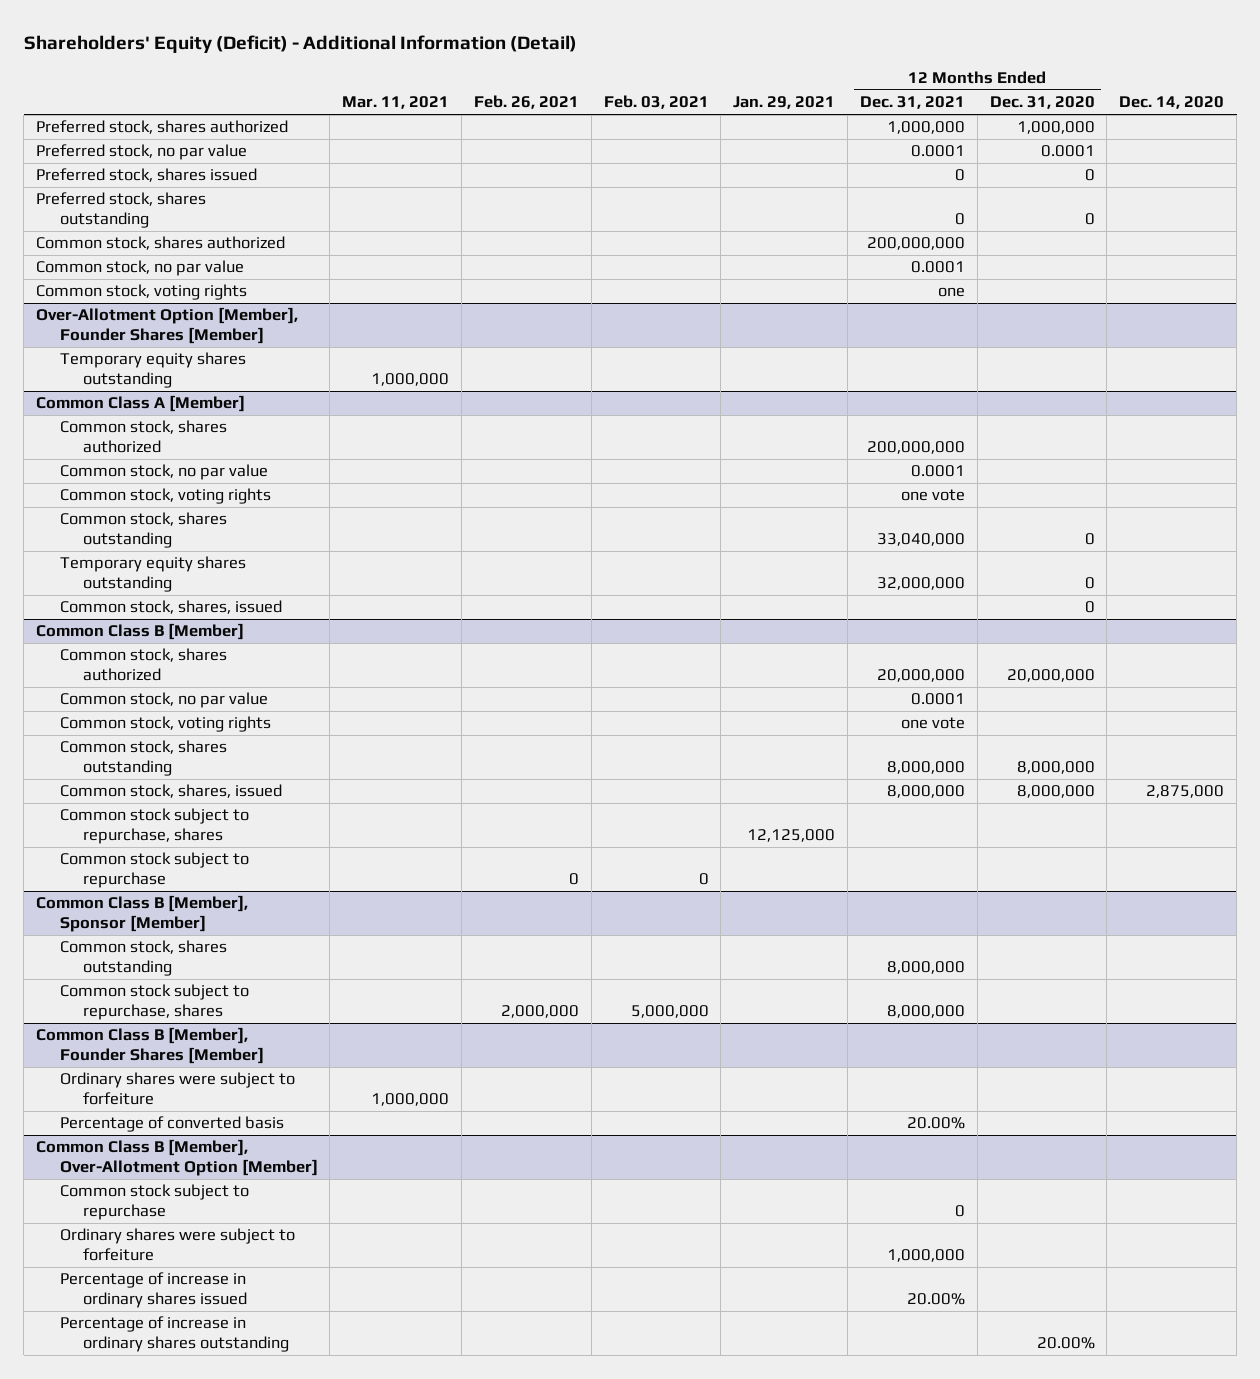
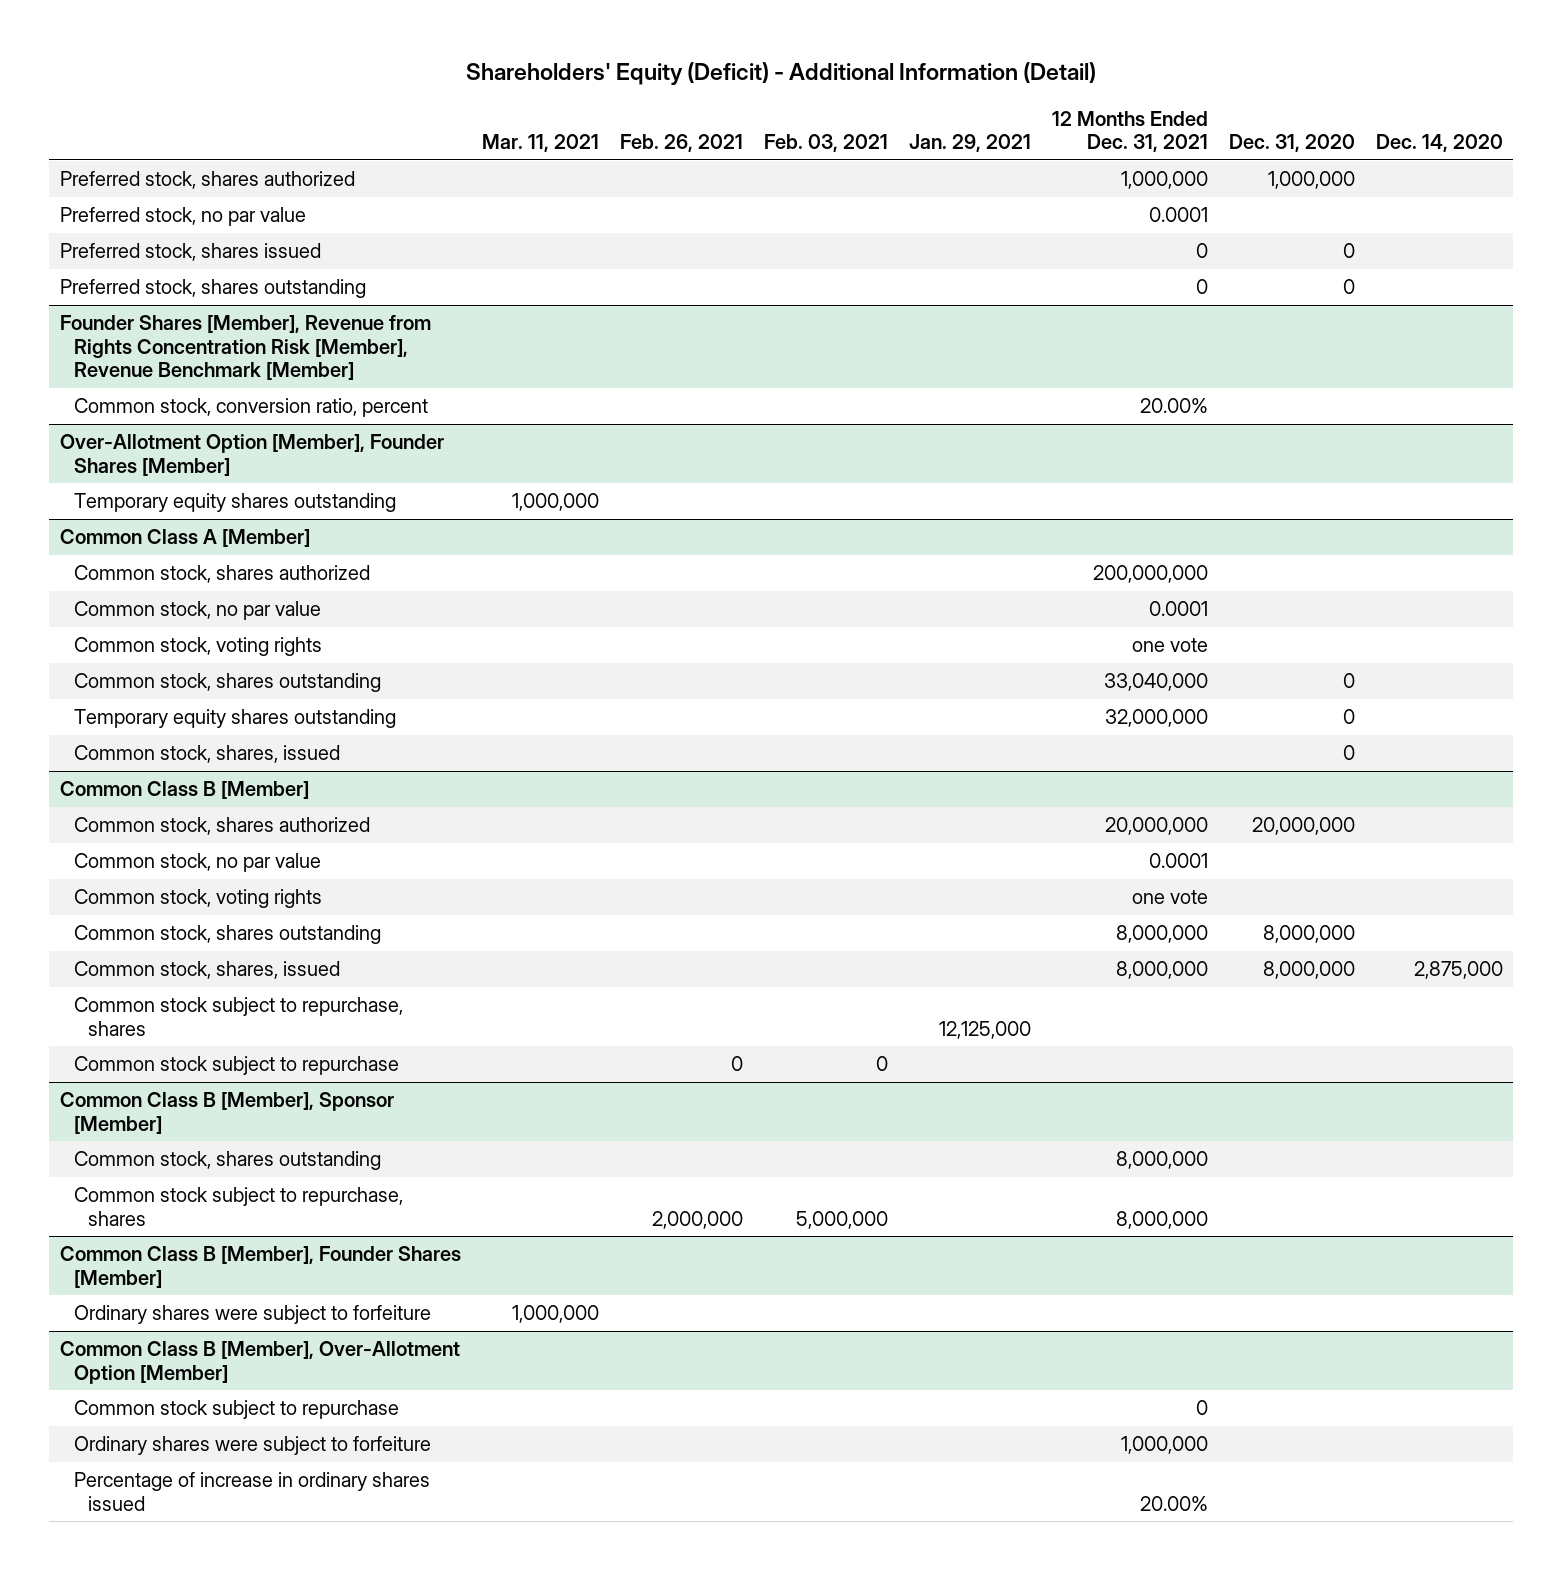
- | Mar. 11, 2021 | Feb. 26, 2021 | Feb. 03, 2021 | Jan. 29, 2021 | 12 Months Ended Dec. 31, 2021 | 12 Months Ended Dec. 31, 2020 | Dec. 14, 2020
+ | Mar. 11, 2021 | Feb. 26, 2021 | Feb. 03, 2021 | Jan. 29, 2021 | 12 Months Ended Dec. 31, 2021 | Dec. 31, 2020 | Dec. 14, 2020
- Common stock, shares authorized | | | | | 200,000,000 | |
- Common stock, no par value | | | | | 0.0001 | |
- Common stock, voting rights | | | | | one | |
+ Founder Shares [Member], Revenue from Rights Concentration Risk [Member], Revenue Benchmark [Member]
+ Common stock, conversion ratio, percent | | | | | 20.00% | |
@ Common Class B [Member], Founder Shares [Member]
- Percentage of converted basis | | | | | 20.00% | |
@ Common Class B [Member], Over-Allotment Option [Member]
- Percentage of increase in ordinary shares outstanding | | | | | | 20.00% |

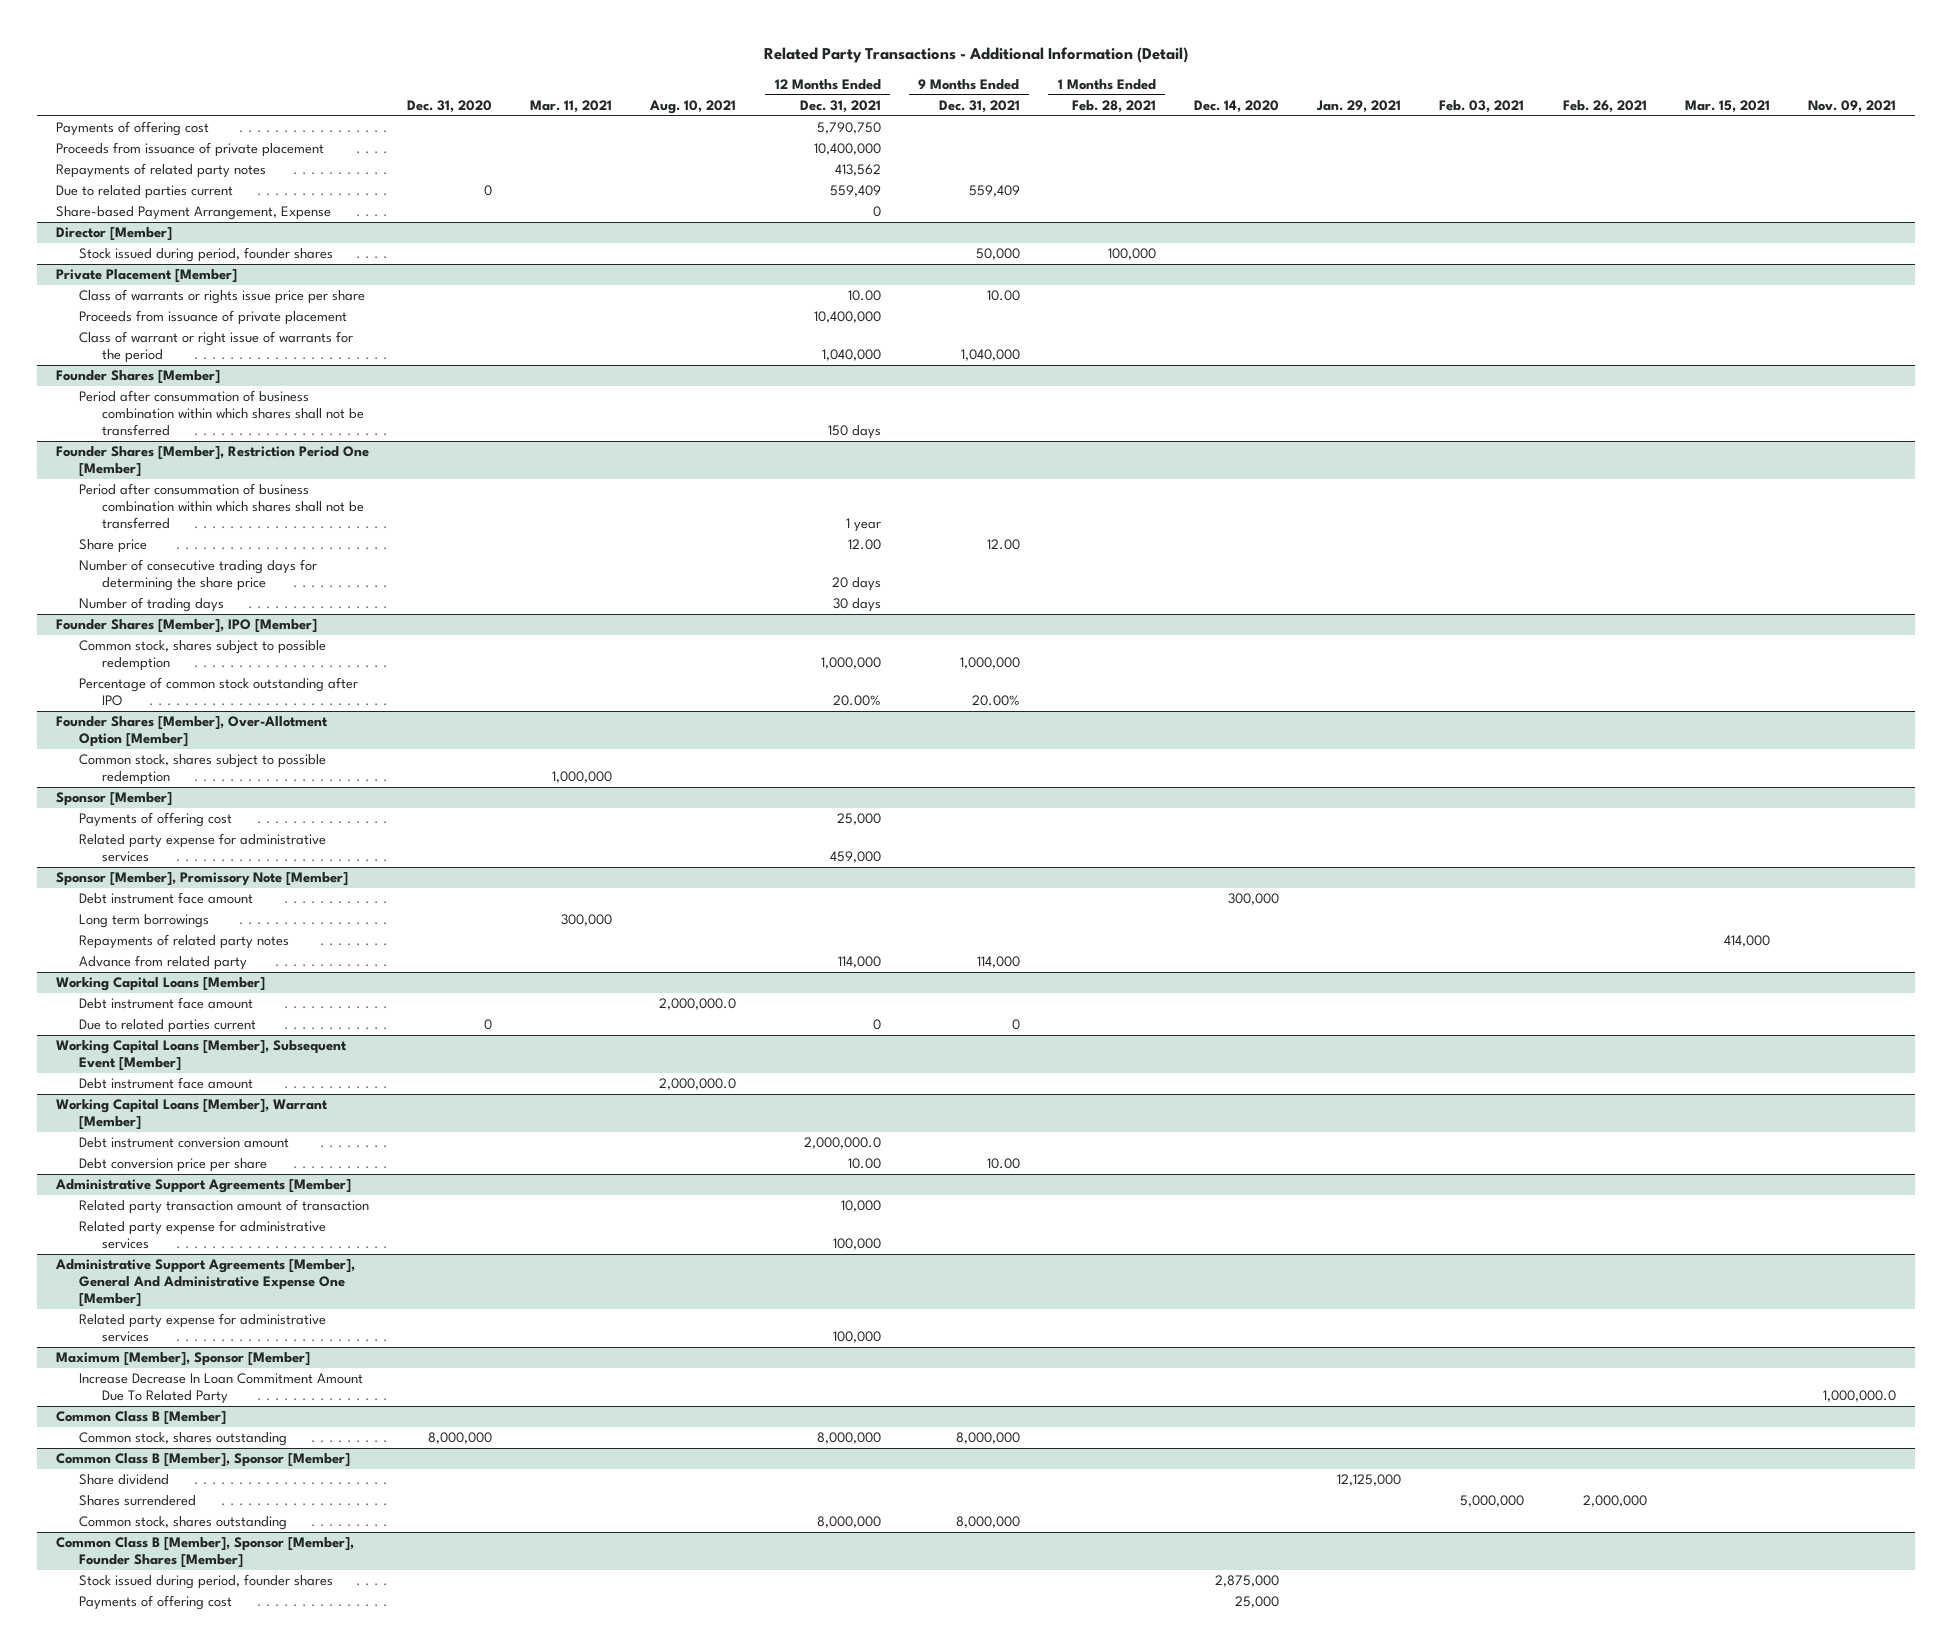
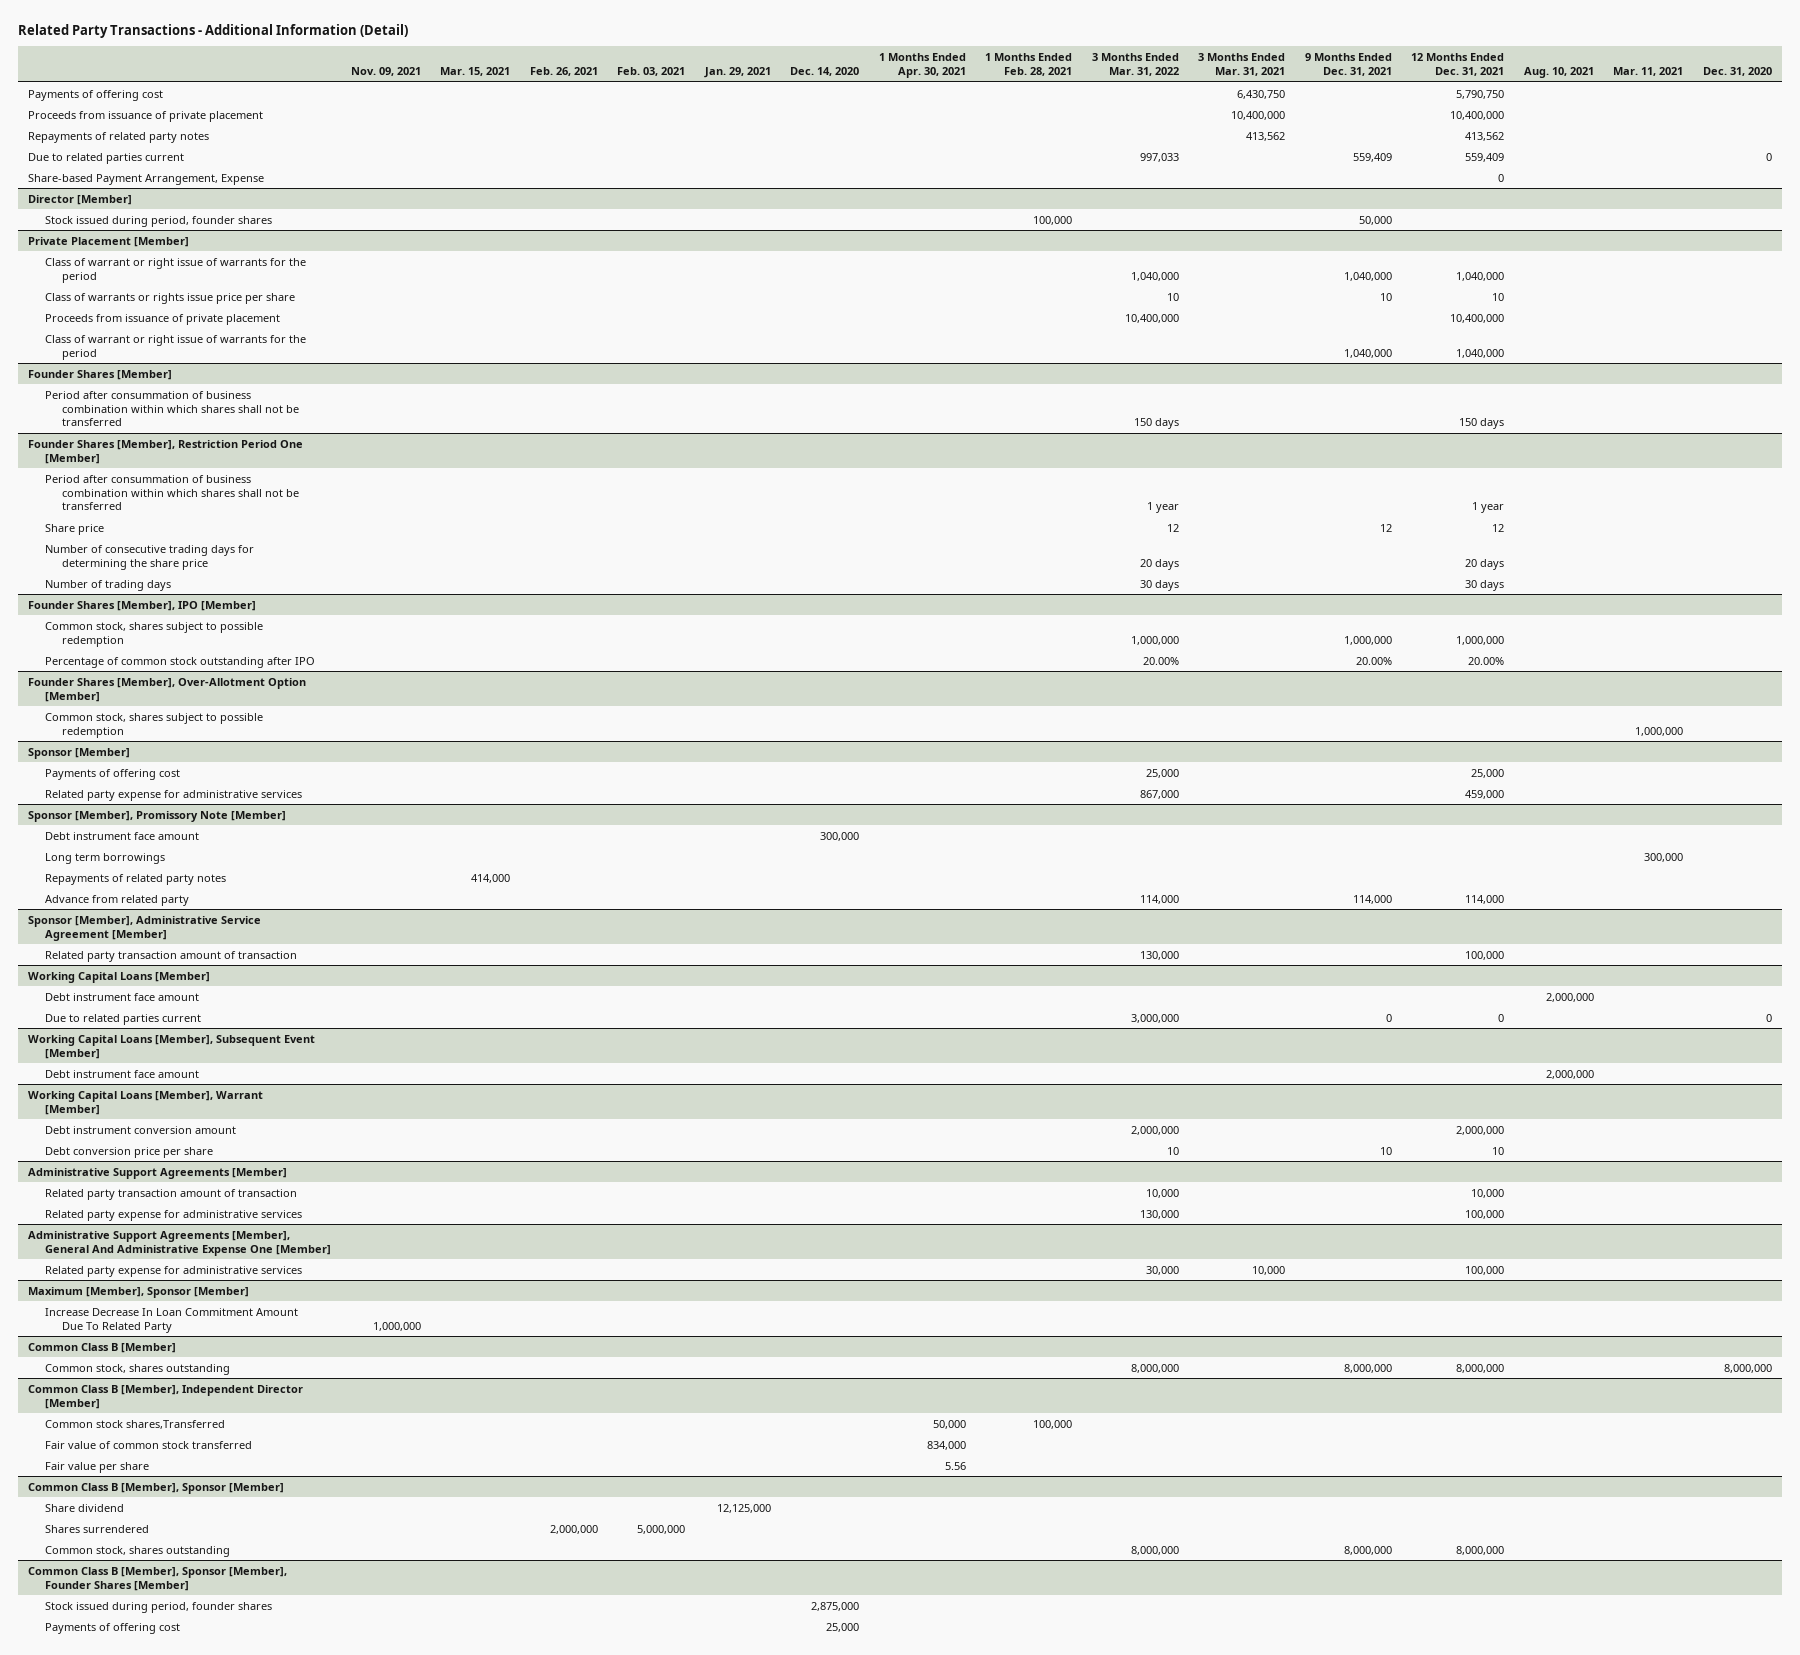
- | Dec. 31, 2020 | Mar. 11, 2021 | Aug. 10, 2021 | 12 Months Ended Dec. 31, 2021 | 9 Months Ended Dec. 31, 2021 | 1 Months Ended Feb. 28, 2021 | Dec. 14, 2020 | Jan. 29, 2021 | Feb. 03, 2021 | Feb. 26, 2021 | Mar. 15, 2021 | Nov. 09, 2021
+ | Nov. 09, 2021 | Mar. 15, 2021 | Feb. 26, 2021 | Feb. 03, 2021 | Jan. 29, 2021 | Dec. 14, 2020 | 1 Months Ended Apr. 30, 2021 | 1 Months Ended Feb. 28, 2021 | 3 Months Ended Mar. 31, 2022 | 3 Months Ended Mar. 31, 2021 | 9 Months Ended Dec. 31, 2021 | 12 Months Ended Dec. 31, 2021 | Aug. 10, 2021 | Mar. 11, 2021 | Dec. 31, 2020
@ Private Placement [Member]
- Class of warrants or rights issue price per share | | | | 10.00 | 10.00 | | | | | | |
+ Class of warrant or right issue of warrants for the period | | | | | | | | | 1,040,000 | | 1,040,000 | 1,040,000 | | |
+ Class of warrants or rights issue price per share | | | | | | | | | 10 | | 10 | 10 | | |
@ Founder Shares [Member], Restriction Period One [Member]
- Share price | | | | 12.00 | 12.00 | | | | | | |
+ Share price | | | | | | | | | 12 | | 12 | 12 | | |
+ Sponsor [Member], Administrative Service Agreement [Member]
+ Related party transaction amount of transaction | | | | | | | | | 130,000 | | | 100,000 | | |
@ Working Capital Loans [Member]
- Debt instrument face amount | | | 2,000,000.0 | | | | | | | | |
+ Debt instrument face amount | | | | | | | | | | | | | 2,000,000 | |
@ Working Capital Loans [Member], Subsequent Event [Member]
- Debt instrument face amount | | | 2,000,000.0 | | | | | | | | |
+ Debt instrument face amount | | | | | | | | | | | | | 2,000,000 | |
@ Working Capital Loans [Member], Warrant [Member]
- Debt instrument conversion amount | | | | 2,000,000.0 | | | | | | | |
- Debt conversion price per share | | | | 10.00 | 10.00 | | | | | | |
+ Debt instrument conversion amount | | | | | | | | | 2,000,000 | | | 2,000,000 | | |
+ Debt conversion price per share | | | | | | | | | 10 | | 10 | 10 | | |
@ Maximum [Member], Sponsor [Member]
- Increase Decrease In Loan Commitment Amount Due To Related Party | | | | | | | | | | | | 1,000,000.0
+ Increase Decrease In Loan Commitment Amount Due To Related Party | 1,000,000 | | | | | | | | | | | | | |
+ Common Class B [Member], Independent Director [Member]
+ Common stock shares,Transferred | | | | | | | 50,000 | 100,000 | | | | | | |
+ Fair value of common stock transferred | | | | | | | 834,000 | | | | | | | |
+ Fair value per share | | | | | | | 5.56 | | | | | | | |

